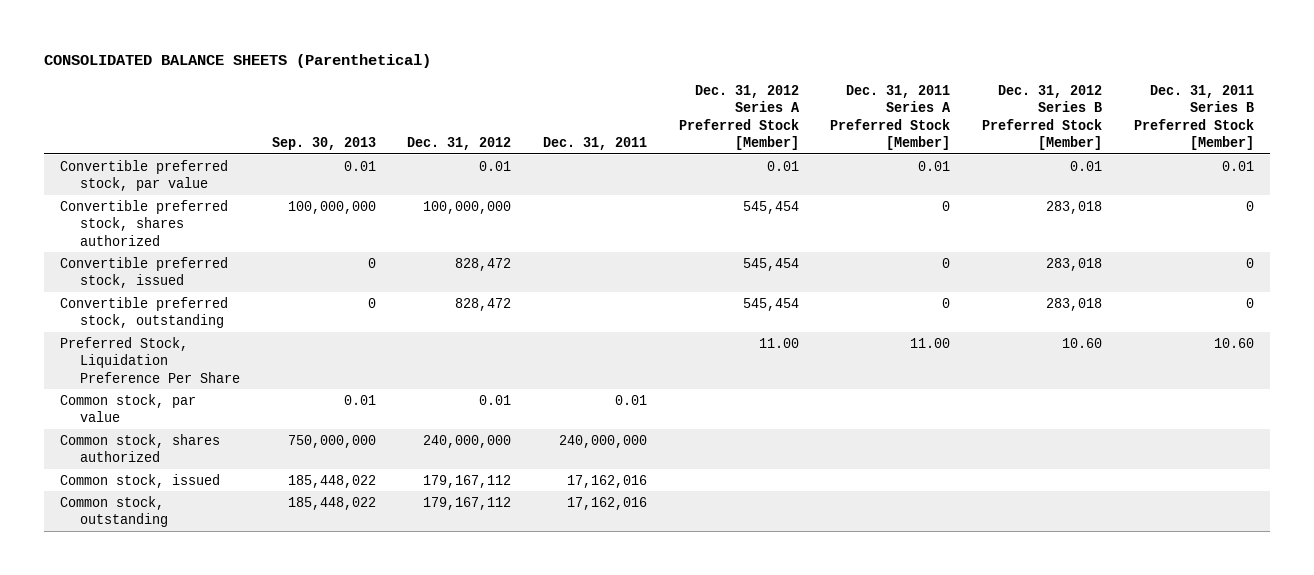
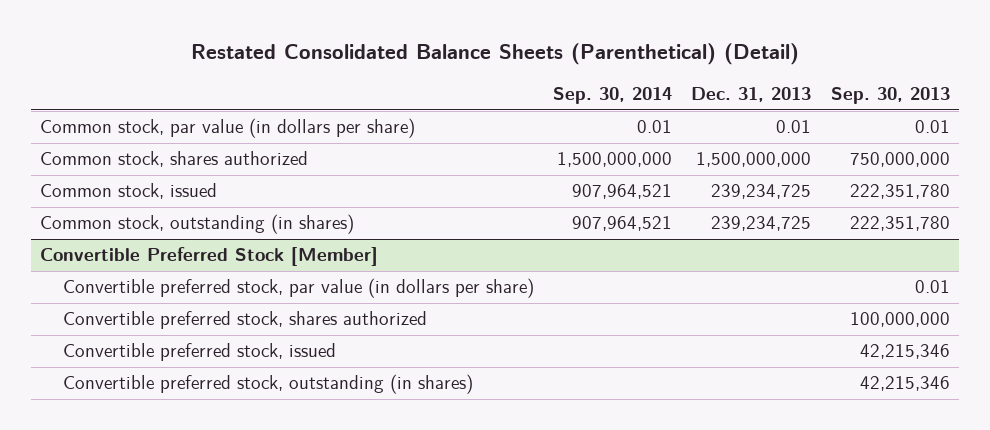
- CONSOLIDATED BALANCE SHEETS (Parenthetical)
+ Restated Consolidated Balance Sheets (Parenthetical) (Detail)
- | Sep. 30, 2013 | Dec. 31, 2012 | Dec. 31, 2011 | Dec. 31, 2012 Series A Preferred Stock [Member] | Dec. 31, 2011 Series A Preferred Stock [Member] | Dec. 31, 2012 Series B Preferred Stock [Member] | Dec. 31, 2011 Series B Preferred Stock [Member]
+ | Sep. 30, 2014 | Dec. 31, 2013 | Sep. 30, 2013
- Convertible preferred stock, par value | 0.01 | 0.01 | | 0.01 | 0.01 | 0.01 | 0.01
- Convertible preferred stock, shares authorized | 100,000,000 | 100,000,000 | | 545,454 | 0 | 283,018 | 0
- Convertible preferred stock, issued | 0 | 828,472 | | 545,454 | 0 | 283,018 | 0
- Convertible preferred stock, outstanding | 0 | 828,472 | | 545,454 | 0 | 283,018 | 0
- Preferred Stock, Liquidation Preference Per Share | | | | 11.00 | 11.00 | 10.60 | 10.60
- Common stock, par value | 0.01 | 0.01 | 0.01 | | | |
+ Common stock, par value (in dollars per share) | 0.01 | 0.01 | 0.01
- Common stock, issued | 185,448,022 | 179,167,112 | 17,162,016 | | | |
- Common stock, outstanding | 185,448,022 | 179,167,112 | 17,162,016 | | | |
+ Common stock, issued | 907,964,521 | 239,234,725 | 222,351,780
+ Common stock, outstanding (in shares) | 907,964,521 | 239,234,725 | 222,351,780
+ Convertible Preferred Stock [Member]
+ Convertible preferred stock, par value (in dollars per share) | | | 0.01
+ Convertible preferred stock, shares authorized | | | 100,000,000
+ Convertible preferred stock, issued | | | 42,215,346
+ Convertible preferred stock, outstanding (in shares) | | | 42,215,346

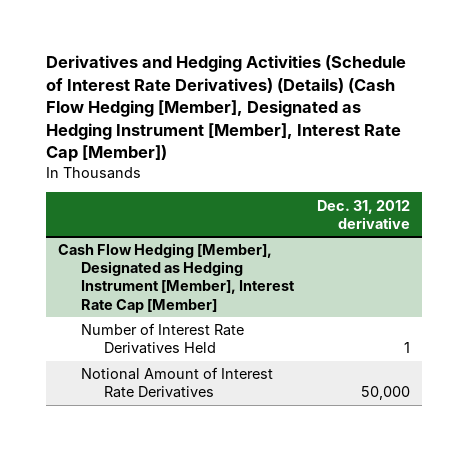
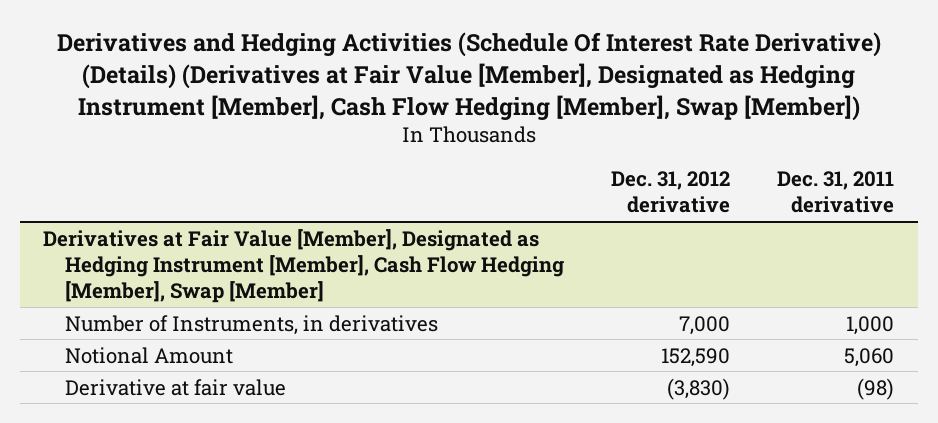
- Derivatives and Hedging Activities (Schedule of Interest Rate Derivatives) (Details) (Cash Flow Hedging [Member], Designated as Hedging Instrument [Member], Interest Rate Cap [Member])
+ Derivatives and Hedging Activities (Schedule Of Interest Rate Derivative) (Details) (Derivatives at Fair Value [Member], Designated as Hedging Instrument [Member], Cash Flow Hedging [Member], Swap [Member])
- | Dec. 31, 2012 derivative
+ | Dec. 31, 2012 derivative | Dec. 31, 2011 derivative
- Cash Flow Hedging [Member], Designated as Hedging Instrument [Member], Interest Rate Cap [Member]
- Number of Interest Rate Derivatives Held | 1
- Notional Amount of Interest Rate Derivatives | 50,000
+ Derivatives at Fair Value [Member], Designated as Hedging Instrument [Member], Cash Flow Hedging [Member], Swap [Member]
+ Number of Instruments, in derivatives | 7,000 | 1,000
+ Notional Amount | 152,590 | 5,060
+ Derivative at fair value | (3,830) | (98)

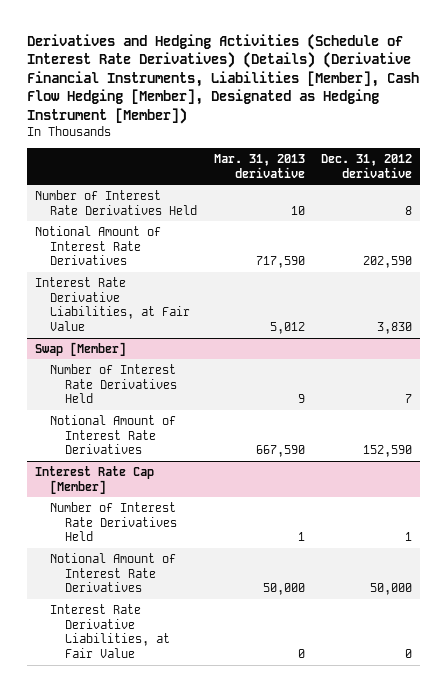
- Derivatives and Hedging Activities (Schedule Of Interest Rate Derivative) (Details) (Derivatives at Fair Value [Member], Designated as Hedging Instrument [Member], Cash Flow Hedging [Member], Swap [Member])
+ Derivatives and Hedging Activities (Schedule of Interest Rate Derivatives) (Details) (Derivative Financial Instruments, Liabilities [Member], Cash Flow Hedging [Member], Designated as Hedging Instrument [Member])
- | Dec. 31, 2012 derivative | Dec. 31, 2011 derivative
+ | Mar. 31, 2013 derivative | Dec. 31, 2012 derivative
- Derivatives at Fair Value [Member], Designated as Hedging Instrument [Member], Cash Flow Hedging [Member], Swap [Member]
- Number of Instruments, in derivatives | 7,000 | 1,000
- Notional Amount | 152,590 | 5,060
- Derivative at fair value | (3,830) | (98)
+ Number of Interest Rate Derivatives Held | 10 | 8
+ Notional Amount of Interest Rate Derivatives | 717,590 | 202,590
+ Interest Rate Derivative Liabilities, at Fair Value | 5,012 | 3,830
+ Swap [Member]
+ Number of Interest Rate Derivatives Held | 9 | 7
+ Notional Amount of Interest Rate Derivatives | 667,590 | 152,590
+ Interest Rate Cap [Member]
+ Number of Interest Rate Derivatives Held | 1 | 1
+ Notional Amount of Interest Rate Derivatives | 50,000 | 50,000
+ Interest Rate Derivative Liabilities, at Fair Value | 0 | 0

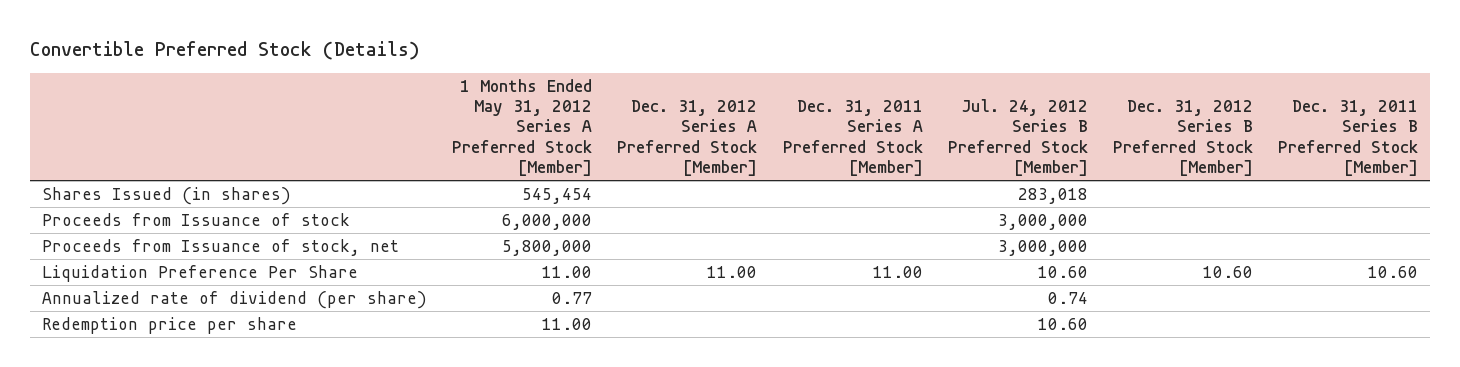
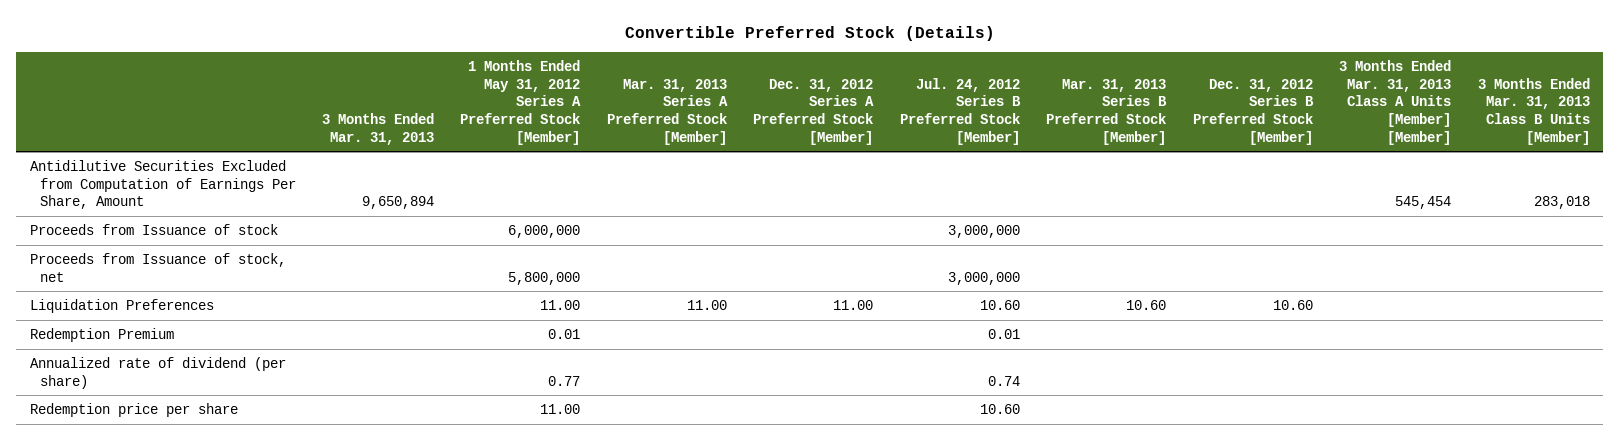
- | 1 Months Ended May 31, 2012 Series A Preferred Stock [Member] | Dec. 31, 2012 Series A Preferred Stock [Member] | Dec. 31, 2011 Series A Preferred Stock [Member] | Jul. 24, 2012 Series B Preferred Stock [Member] | Dec. 31, 2012 Series B Preferred Stock [Member] | Dec. 31, 2011 Series B Preferred Stock [Member]
+ | 3 Months Ended Mar. 31, 2013 | 1 Months Ended May 31, 2012 Series A Preferred Stock [Member] | Mar. 31, 2013 Series A Preferred Stock [Member] | Dec. 31, 2012 Series A Preferred Stock [Member] | Jul. 24, 2012 Series B Preferred Stock [Member] | Mar. 31, 2013 Series B Preferred Stock [Member] | Dec. 31, 2012 Series B Preferred Stock [Member] | 3 Months Ended Mar. 31, 2013 Class A Units [Member] [Member] | 3 Months Ended Mar. 31, 2013 Class B Units [Member]
- Shares Issued (in shares) | 545,454 | | | 283,018 | |
+ Antidilutive Securities Excluded from Computation of Earnings Per Share, Amount | 9,650,894 | | | | | | | 545,454 | 283,018
- Liquidation Preference Per Share | 11.00 | 11.00 | 11.00 | 10.60 | 10.60 | 10.60
+ Liquidation Preferences | | 11.00 | 11.00 | 11.00 | 10.60 | 10.60 | 10.60 | |
+ Redemption Premium | | 0.01 | | | 0.01 | | | |

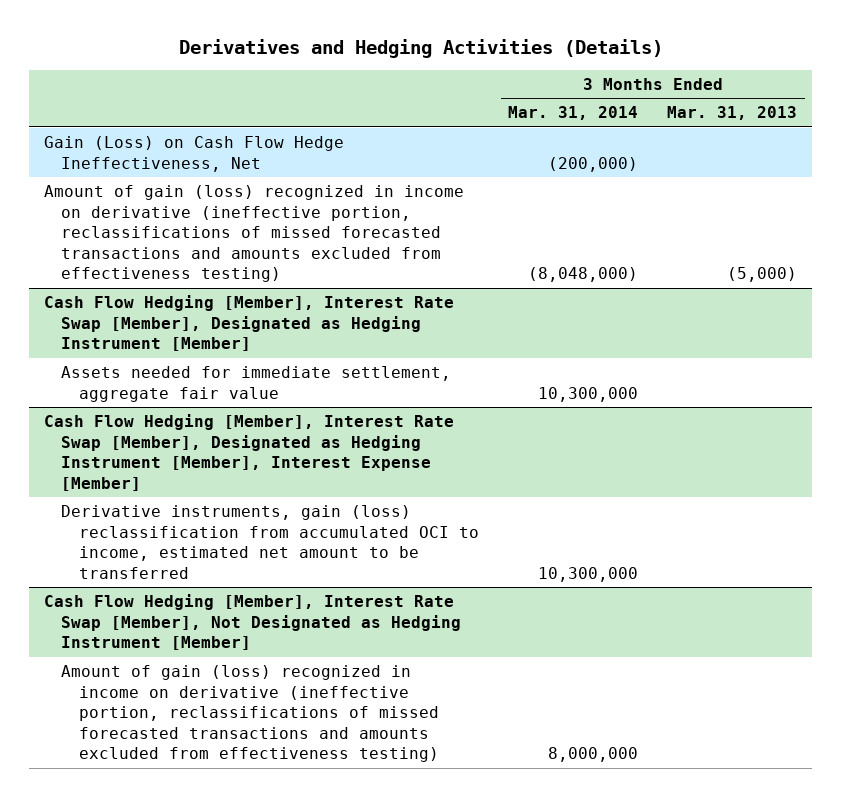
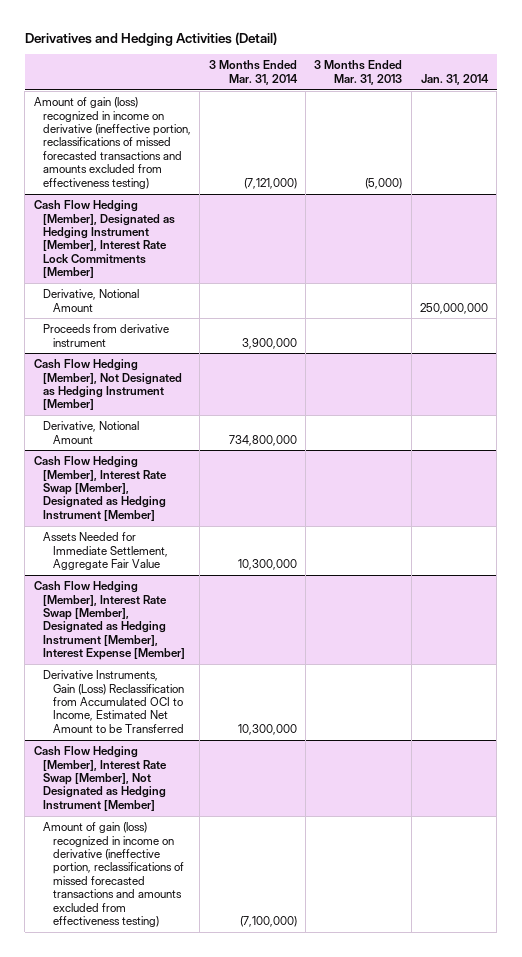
- Derivatives and Hedging Activities (Details)
+ Derivatives and Hedging Activities (Detail)
- | 3 Months Ended Mar. 31, 2014 | 3 Months Ended Mar. 31, 2013
+ | 3 Months Ended Mar. 31, 2014 | 3 Months Ended Mar. 31, 2013 | Jan. 31, 2014
- Gain (Loss) on Cash Flow Hedge Ineffectiveness, Net | (200,000) |
- Amount of gain (loss) recognized in income on derivative (ineffective portion, reclassifications of missed forecasted transactions and amounts excluded from effectiveness testing) | (8,048,000) | (5,000)
+ Amount of gain (loss) recognized in income on derivative (ineffective portion, reclassifications of missed forecasted transactions and amounts excluded from effectiveness testing) | (7,121,000) | (5,000) |
+ Cash Flow Hedging [Member], Designated as Hedging Instrument [Member], Interest Rate Lock Commitments [Member]
+ Derivative, Notional Amount | | | 250,000,000
+ Proceeds from derivative instrument | 3,900,000 | |
+ Cash Flow Hedging [Member], Not Designated as Hedging Instrument [Member]
+ Derivative, Notional Amount | 734,800,000 | |
@ Cash Flow Hedging [Member], Interest Rate Swap [Member], Designated as Hedging Instrument [Member]
- Assets needed for immediate settlement, aggregate fair value | 10,300,000 |
+ Assets Needed for Immediate Settlement, Aggregate Fair Value | 10,300,000 | |
@ Cash Flow Hedging [Member], Interest Rate Swap [Member], Designated as Hedging Instrument [Member], Interest Expense [Member]
- Derivative instruments, gain (loss) reclassification from accumulated OCI to income, estimated net amount to be transferred | 10,300,000 |
+ Derivative Instruments, Gain (Loss) Reclassification from Accumulated OCI to Income, Estimated Net Amount to be Transferred | 10,300,000 | |
@ Cash Flow Hedging [Member], Interest Rate Swap [Member], Not Designated as Hedging Instrument [Member]
- Amount of gain (loss) recognized in income on derivative (ineffective portion, reclassifications of missed forecasted transactions and amounts excluded from effectiveness testing) | 8,000,000 |
+ Amount of gain (loss) recognized in income on derivative (ineffective portion, reclassifications of missed forecasted transactions and amounts excluded from effectiveness testing) | (7,100,000) | |

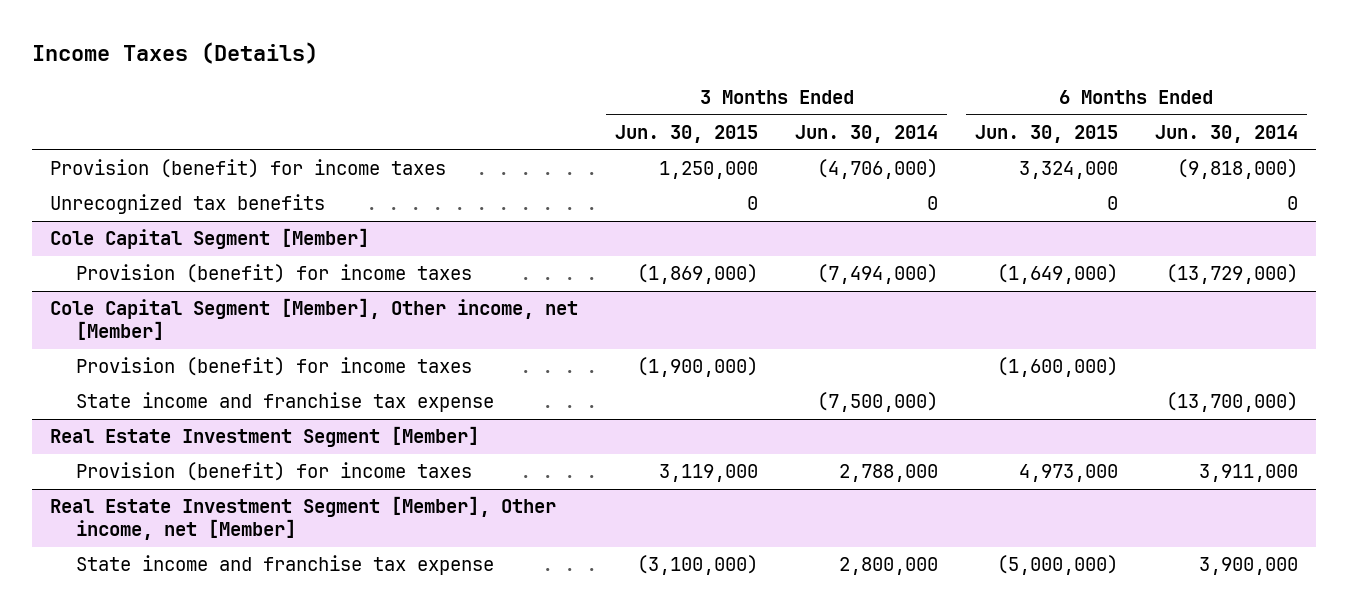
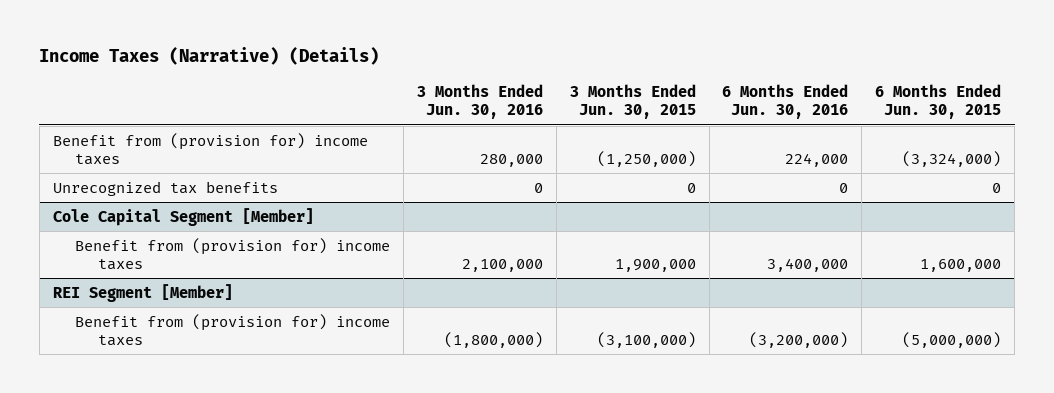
- Income Taxes (Details)
+ Income Taxes (Narrative) (Details)
- | 3 Months Ended Jun. 30, 2015 | 3 Months Ended Jun. 30, 2014 | 6 Months Ended Jun. 30, 2015 | 6 Months Ended Jun. 30, 2014
+ | 3 Months Ended Jun. 30, 2016 | 3 Months Ended Jun. 30, 2015 | 6 Months Ended Jun. 30, 2016 | 6 Months Ended Jun. 30, 2015
- Provision (benefit) for income taxes | 1,250,000 | (4,706,000) | 3,324,000 | (9,818,000)
+ Benefit from (provision for) income taxes | 280,000 | (1,250,000) | 224,000 | (3,324,000)
@ Cole Capital Segment [Member]
- Provision (benefit) for income taxes | (1,869,000) | (7,494,000) | (1,649,000) | (13,729,000)
- Cole Capital Segment [Member], Other income, net [Member]
- Provision (benefit) for income taxes | (1,900,000) | | (1,600,000) |
- State income and franchise tax expense | | (7,500,000) | | (13,700,000)
- Real Estate Investment Segment [Member]
- Provision (benefit) for income taxes | 3,119,000 | 2,788,000 | 4,973,000 | 3,911,000
- Real Estate Investment Segment [Member], Other income, net [Member]
- State income and franchise tax expense | (3,100,000) | 2,800,000 | (5,000,000) | 3,900,000
@ Cole Capital Segment [Member]
+ Benefit from (provision for) income taxes | 2,100,000 | 1,900,000 | 3,400,000 | 1,600,000
+ REI Segment [Member]
+ Benefit from (provision for) income taxes | (1,800,000) | (3,100,000) | (3,200,000) | (5,000,000)

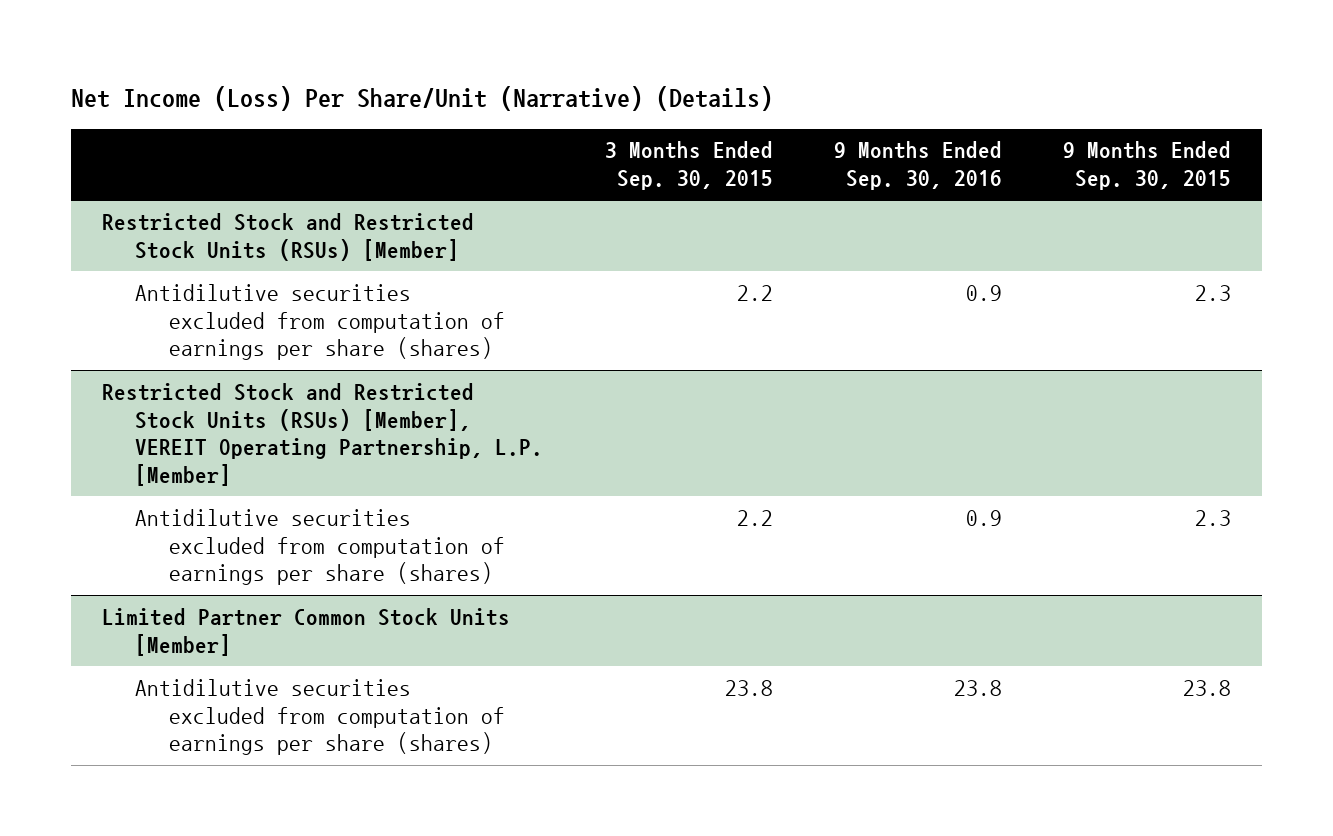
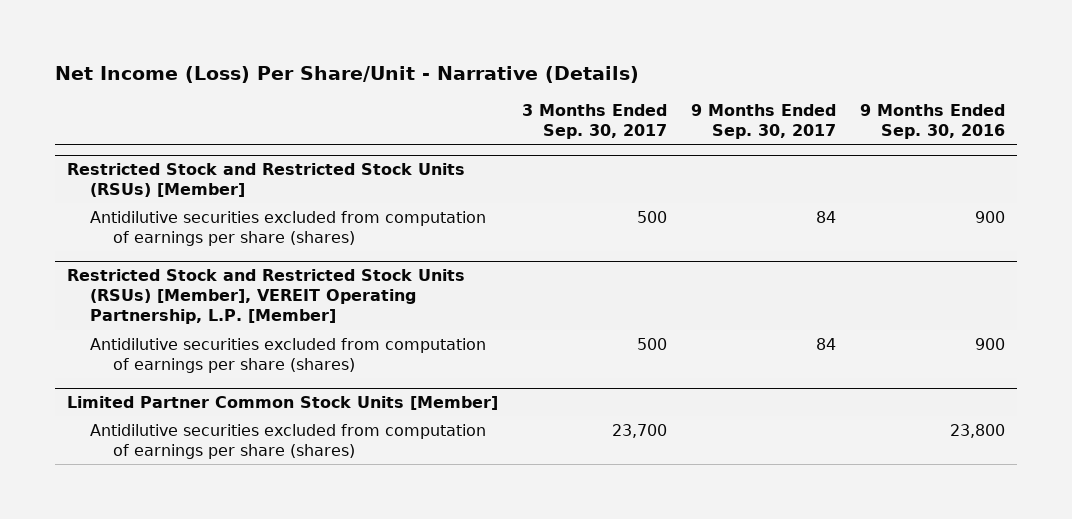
- Net Income (Loss) Per Share/Unit (Narrative) (Details)
+ Net Income (Loss) Per Share/Unit - Narrative (Details)
- | 3 Months Ended Sep. 30, 2015 | 9 Months Ended Sep. 30, 2016 | 9 Months Ended Sep. 30, 2015
+ | 3 Months Ended Sep. 30, 2017 | 9 Months Ended Sep. 30, 2017 | 9 Months Ended Sep. 30, 2016
@ Restricted Stock and Restricted Stock Units (RSUs) [Member]
- Antidilutive securities excluded from computation of earnings per share (shares) | 2.2 | 0.9 | 2.3
+ Antidilutive securities excluded from computation of earnings per share (shares) | 500 | 84 | 900
@ Restricted Stock and Restricted Stock Units (RSUs) [Member], VEREIT Operating Partnership, L.P. [Member]
- Antidilutive securities excluded from computation of earnings per share (shares) | 2.2 | 0.9 | 2.3
+ Antidilutive securities excluded from computation of earnings per share (shares) | 500 | 84 | 900
@ Limited Partner Common Stock Units [Member]
- Antidilutive securities excluded from computation of earnings per share (shares) | 23.8 | 23.8 | 23.8
+ Antidilutive securities excluded from computation of earnings per share (shares) | 23,700 | | 23,800

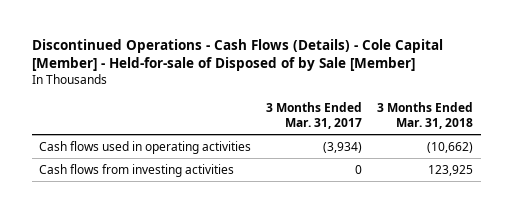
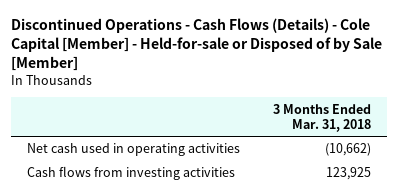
- Discontinued Operations - Cash Flows (Details) - Cole Capital [Member] - Held-for-sale of Disposed of by Sale [Member]
+ Discontinued Operations - Cash Flows (Details) - Cole Capital [Member] - Held-for-sale or Disposed of by Sale [Member]
- | 3 Months Ended Mar. 31, 2017 | 3 Months Ended Mar. 31, 2018
+ | 3 Months Ended Mar. 31, 2018
- Cash flows used in operating activities | (3,934) | (10,662)
+ Net cash used in operating activities | (10,662)

